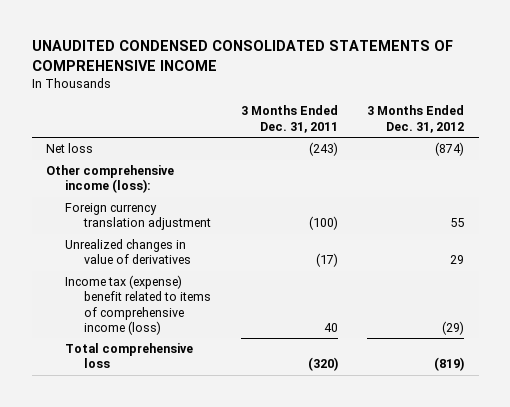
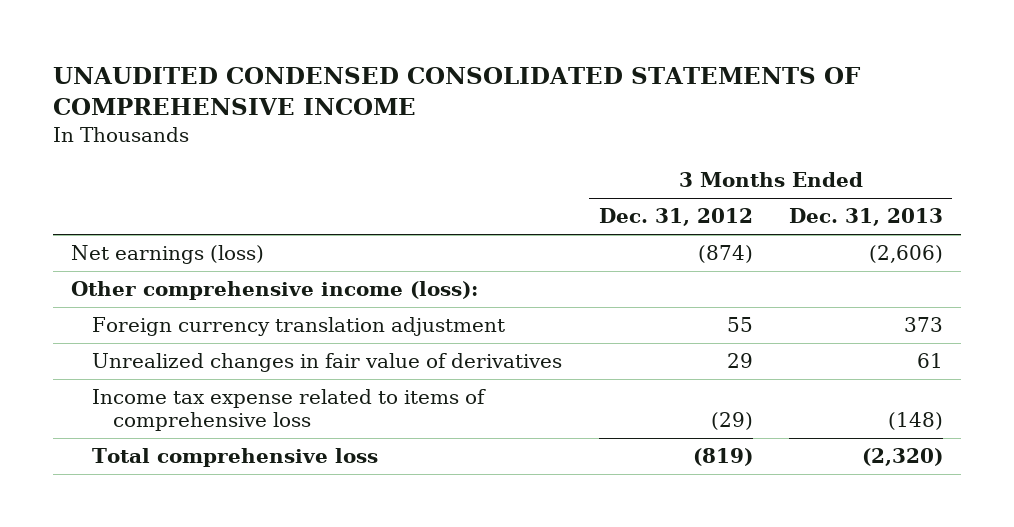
- | 3 Months Ended Dec. 31, 2011 | 3 Months Ended Dec. 31, 2012
+ | 3 Months Ended Dec. 31, 2012 | 3 Months Ended Dec. 31, 2013
- Net loss | (243) | (874)
+ Net earnings (loss) | (874) | (2,606)
- Unrealized changes in value of derivatives | (17) | 29
- Income tax (expense) benefit related to items of comprehensive income (loss) | 40 | (29)
+ Unrealized changes in fair value of derivatives | 29 | 61
+ Income tax expense related to items of comprehensive loss | (29) | (148)

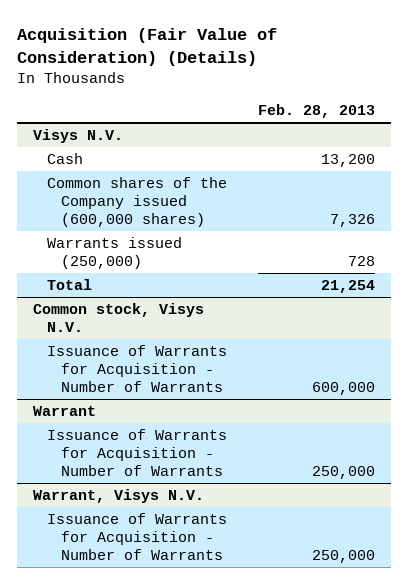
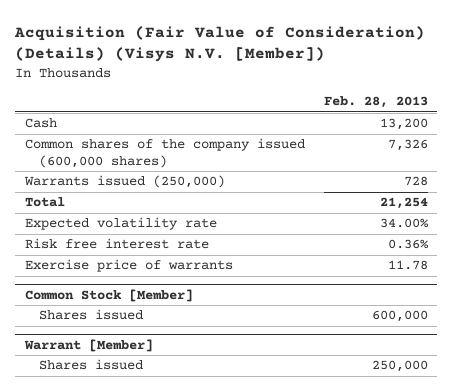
- Acquisition (Fair Value of Consideration) (Details)
+ Acquisition (Fair Value of Consideration) (Details) (Visys N.V. [Member])
- Visys N.V.
- Common shares of the Company issued (600,000 shares) | 7,326
+ Common shares of the company issued (600,000 shares) | 7,326
- Common stock, Visys N.V.
- Issuance of Warrants for Acquisition - Number of Warrants | 600,000
- Warrant
- Issuance of Warrants for Acquisition - Number of Warrants | 250,000
- Warrant, Visys N.V.
- Issuance of Warrants for Acquisition - Number of Warrants | 250,000
+ Expected volatility rate | 34.00%
+ Risk free interest rate | 0.36%
+ Exercise price of warrants | 11.78
+ Common Stock [Member]
+ Shares issued | 600,000
+ Warrant [Member]
+ Shares issued | 250,000

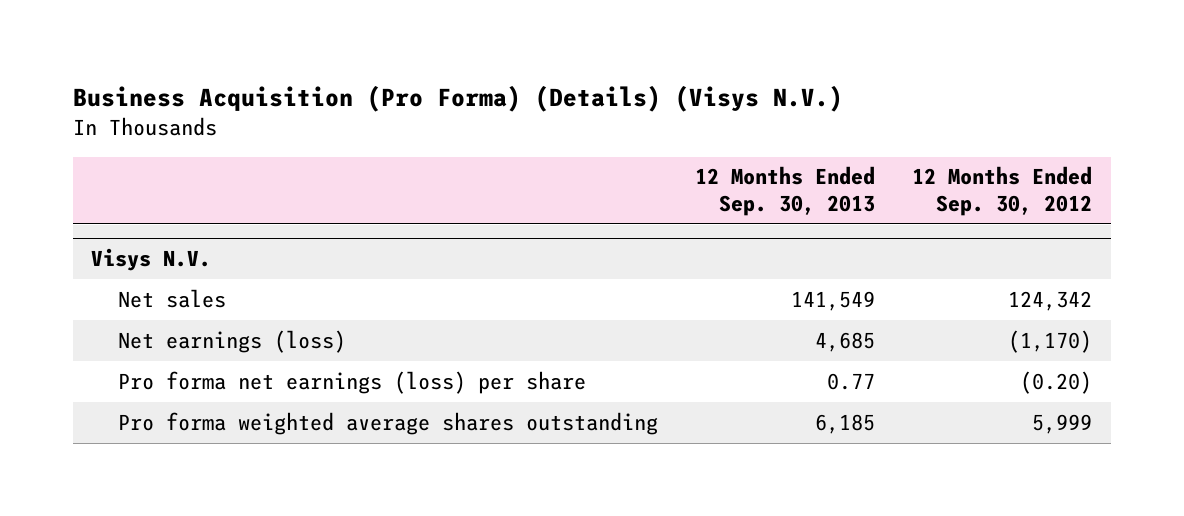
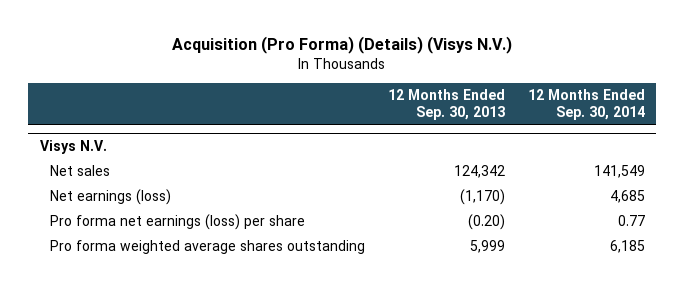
- Business Acquisition (Pro Forma) (Details) (Visys N.V.)
+ Acquisition (Pro Forma) (Details) (Visys N.V.)
- | 12 Months Ended Sep. 30, 2013 | 12 Months Ended Sep. 30, 2012
+ | 12 Months Ended Sep. 30, 2013 | 12 Months Ended Sep. 30, 2014
@ Visys N.V.
- Net sales | 141,549 | 124,342
- Net earnings (loss) | 4,685 | (1,170)
- Pro forma net earnings (loss) per share | 0.77 | (0.20)
- Pro forma weighted average shares outstanding | 6,185 | 5,999
+ Net sales | 124,342 | 141,549
+ Net earnings (loss) | (1,170) | 4,685
+ Pro forma net earnings (loss) per share | (0.20) | 0.77
+ Pro forma weighted average shares outstanding | 5,999 | 6,185

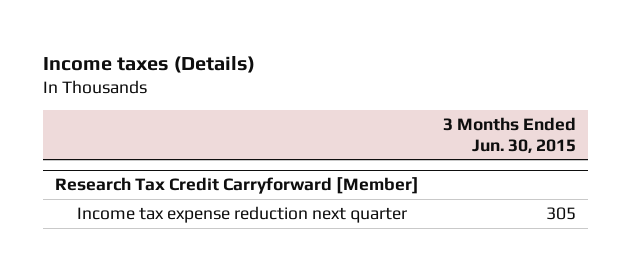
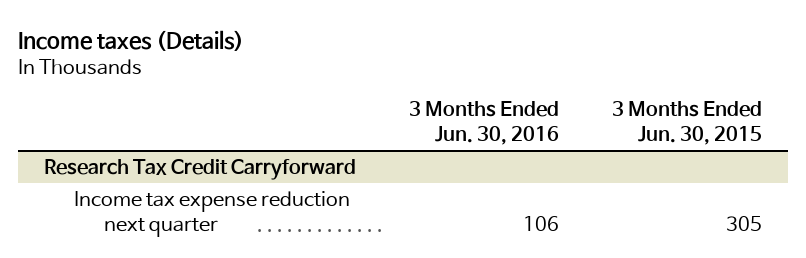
- | 3 Months Ended Jun. 30, 2015
+ | 3 Months Ended Jun. 30, 2016 | 3 Months Ended Jun. 30, 2015
- Research Tax Credit Carryforward [Member]
+ Research Tax Credit Carryforward

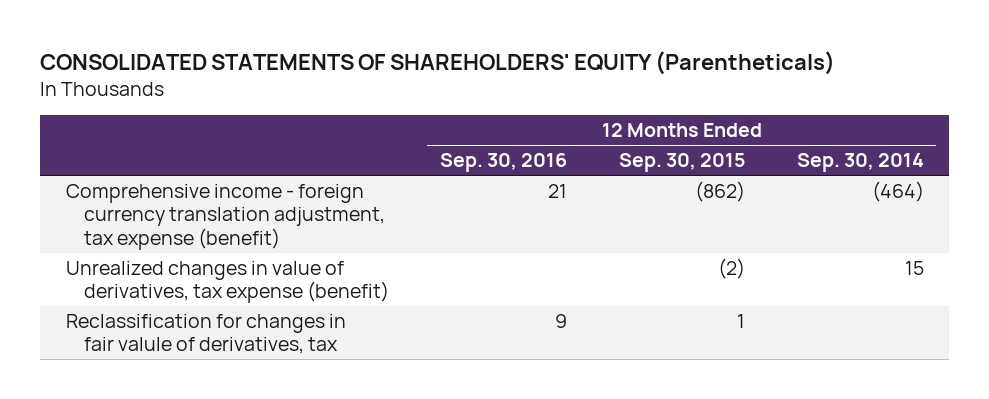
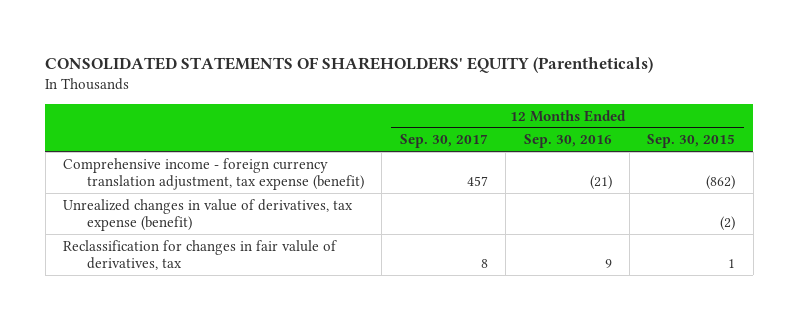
- | 12 Months Ended Sep. 30, 2016 | 12 Months Ended Sep. 30, 2015 | 12 Months Ended Sep. 30, 2014
+ | 12 Months Ended Sep. 30, 2017 | 12 Months Ended Sep. 30, 2016 | 12 Months Ended Sep. 30, 2015
- Comprehensive income - foreign currency translation adjustment, tax expense (benefit) | 21 | (862) | (464)
+ Comprehensive income - foreign currency translation adjustment, tax expense (benefit) | 457 | (21) | (862)

